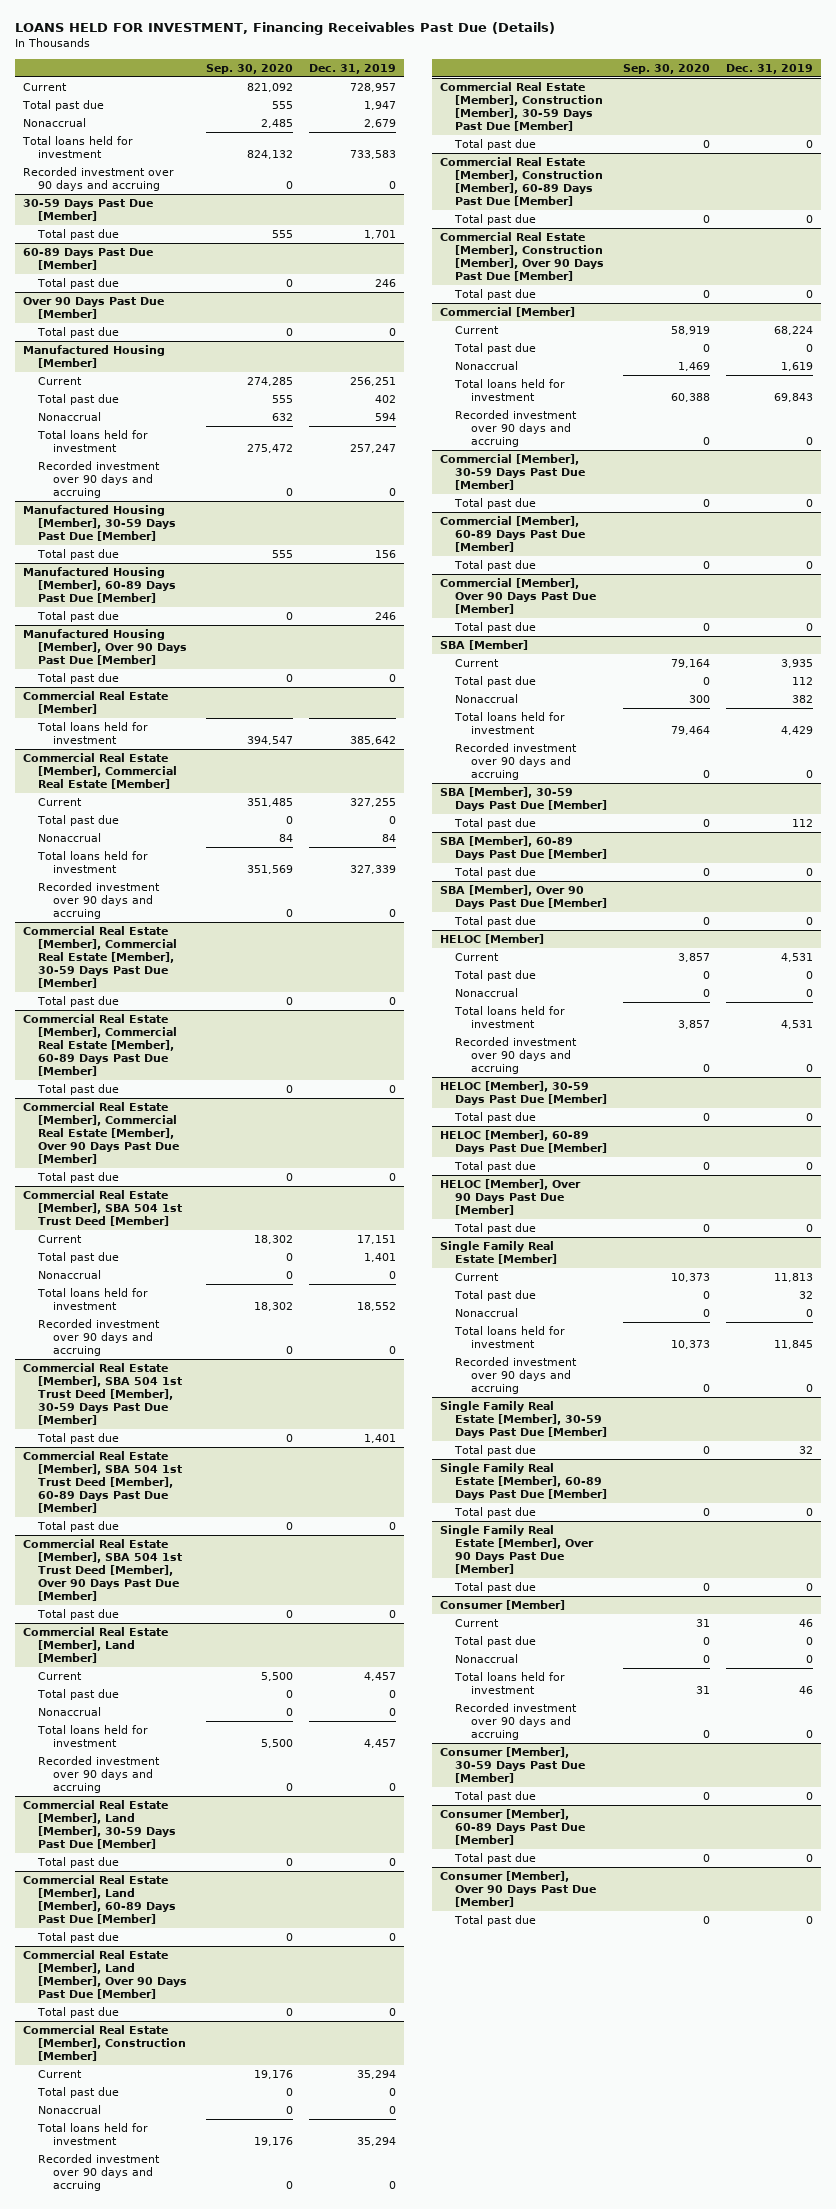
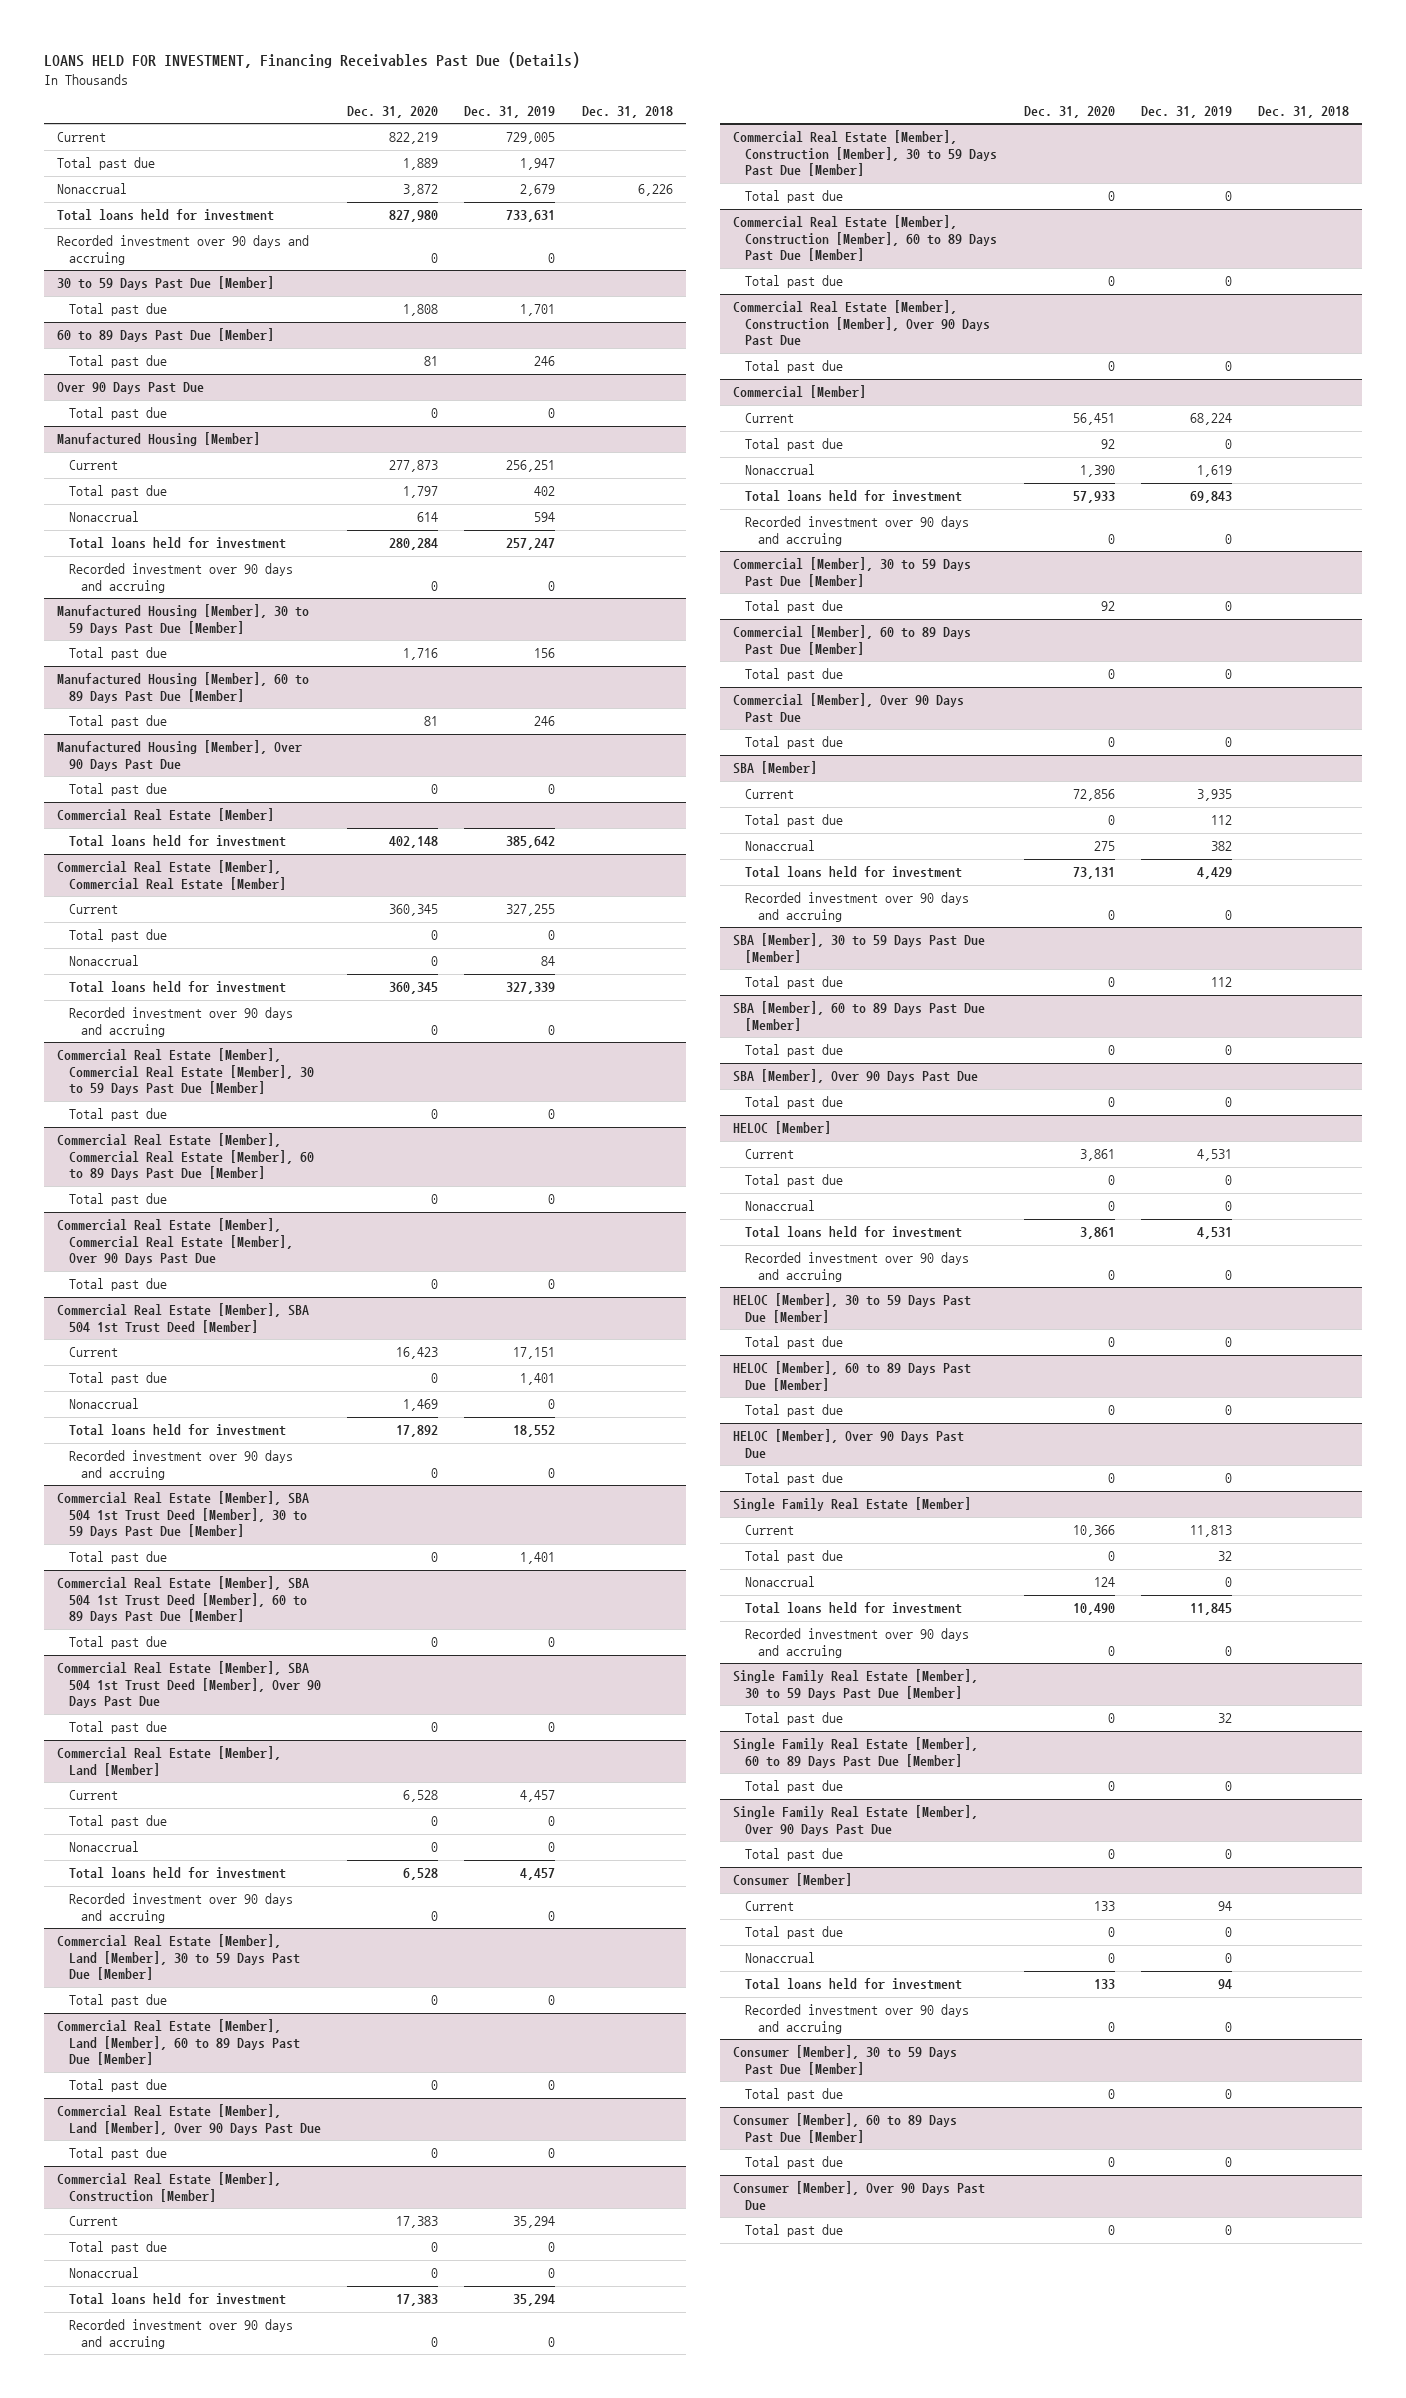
- | Sep. 30, 2020 | Dec. 31, 2019
+ | Dec. 31, 2020 | Dec. 31, 2019 | Dec. 31, 2018
- Current | 821,092 | 728,957
+ Current | 822,219 | 729,005 |
- Total loans held for investment | 824,132 | 733,583
+ Total loans held for investment | 827,980 | 733,631 |
- 30-59 Days Past Due [Member]
+ 30 to 59 Days Past Due [Member]
- 60-89 Days Past Due [Member]
+ 60 to 89 Days Past Due [Member]
- Over 90 Days Past Due [Member]
+ Over 90 Days Past Due
- Manufactured Housing [Member], 30-59 Days Past Due [Member]
+ Manufactured Housing [Member], 30 to 59 Days Past Due [Member]
- Manufactured Housing [Member], 60-89 Days Past Due [Member]
+ Manufactured Housing [Member], 60 to 89 Days Past Due [Member]
- Manufactured Housing [Member], Over 90 Days Past Due [Member]
+ Manufactured Housing [Member], Over 90 Days Past Due
- Commercial Real Estate [Member], Commercial Real Estate [Member], 30-59 Days Past Due [Member]
+ Commercial Real Estate [Member], Commercial Real Estate [Member], 30 to 59 Days Past Due [Member]
- Commercial Real Estate [Member], Commercial Real Estate [Member], 60-89 Days Past Due [Member]
+ Commercial Real Estate [Member], Commercial Real Estate [Member], 60 to 89 Days Past Due [Member]
- Commercial Real Estate [Member], Commercial Real Estate [Member], Over 90 Days Past Due [Member]
+ Commercial Real Estate [Member], Commercial Real Estate [Member], Over 90 Days Past Due
- Commercial Real Estate [Member], SBA 504 1st Trust Deed [Member], 30-59 Days Past Due [Member]
+ Commercial Real Estate [Member], SBA 504 1st Trust Deed [Member], 30 to 59 Days Past Due [Member]
- Commercial Real Estate [Member], SBA 504 1st Trust Deed [Member], 60-89 Days Past Due [Member]
+ Commercial Real Estate [Member], SBA 504 1st Trust Deed [Member], 60 to 89 Days Past Due [Member]
- Commercial Real Estate [Member], SBA 504 1st Trust Deed [Member], Over 90 Days Past Due [Member]
+ Commercial Real Estate [Member], SBA 504 1st Trust Deed [Member], Over 90 Days Past Due
- Commercial Real Estate [Member], Land [Member], 30-59 Days Past Due [Member]
+ Commercial Real Estate [Member], Land [Member], 30 to 59 Days Past Due [Member]
- Commercial Real Estate [Member], Land [Member], 60-89 Days Past Due [Member]
+ Commercial Real Estate [Member], Land [Member], 60 to 89 Days Past Due [Member]
- Commercial Real Estate [Member], Land [Member], Over 90 Days Past Due [Member]
+ Commercial Real Estate [Member], Land [Member], Over 90 Days Past Due
- Commercial Real Estate [Member], Construction [Member], 30-59 Days Past Due [Member]
+ Commercial Real Estate [Member], Construction [Member], 30 to 59 Days Past Due [Member]
- Commercial Real Estate [Member], Construction [Member], 60-89 Days Past Due [Member]
+ Commercial Real Estate [Member], Construction [Member], 60 to 89 Days Past Due [Member]
- Commercial Real Estate [Member], Construction [Member], Over 90 Days Past Due [Member]
+ Commercial Real Estate [Member], Construction [Member], Over 90 Days Past Due
- Commercial [Member], 30-59 Days Past Due [Member]
+ Commercial [Member], 30 to 59 Days Past Due [Member]
- Commercial [Member], 60-89 Days Past Due [Member]
+ Commercial [Member], 60 to 89 Days Past Due [Member]
- Commercial [Member], Over 90 Days Past Due [Member]
+ Commercial [Member], Over 90 Days Past Due
- SBA [Member], 30-59 Days Past Due [Member]
+ SBA [Member], 30 to 59 Days Past Due [Member]
- SBA [Member], 60-89 Days Past Due [Member]
+ SBA [Member], 60 to 89 Days Past Due [Member]
- SBA [Member], Over 90 Days Past Due [Member]
+ SBA [Member], Over 90 Days Past Due
- HELOC [Member], 30-59 Days Past Due [Member]
+ HELOC [Member], 30 to 59 Days Past Due [Member]
- HELOC [Member], 60-89 Days Past Due [Member]
+ HELOC [Member], 60 to 89 Days Past Due [Member]
- HELOC [Member], Over 90 Days Past Due [Member]
+ HELOC [Member], Over 90 Days Past Due
- Single Family Real Estate [Member], 30-59 Days Past Due [Member]
+ Single Family Real Estate [Member], 30 to 59 Days Past Due [Member]
- Single Family Real Estate [Member], 60-89 Days Past Due [Member]
+ Single Family Real Estate [Member], 60 to 89 Days Past Due [Member]
- Single Family Real Estate [Member], Over 90 Days Past Due [Member]
+ Single Family Real Estate [Member], Over 90 Days Past Due
@ Consumer [Member]
- Current | 31 | 46
+ Current | 133 | 94 |
- Total loans held for investment | 31 | 46
+ Total loans held for investment | 133 | 94 |
- Consumer [Member], 30-59 Days Past Due [Member]
+ Consumer [Member], 30 to 59 Days Past Due [Member]
- Consumer [Member], 60-89 Days Past Due [Member]
+ Consumer [Member], 60 to 89 Days Past Due [Member]
- Consumer [Member], Over 90 Days Past Due [Member]
+ Consumer [Member], Over 90 Days Past Due

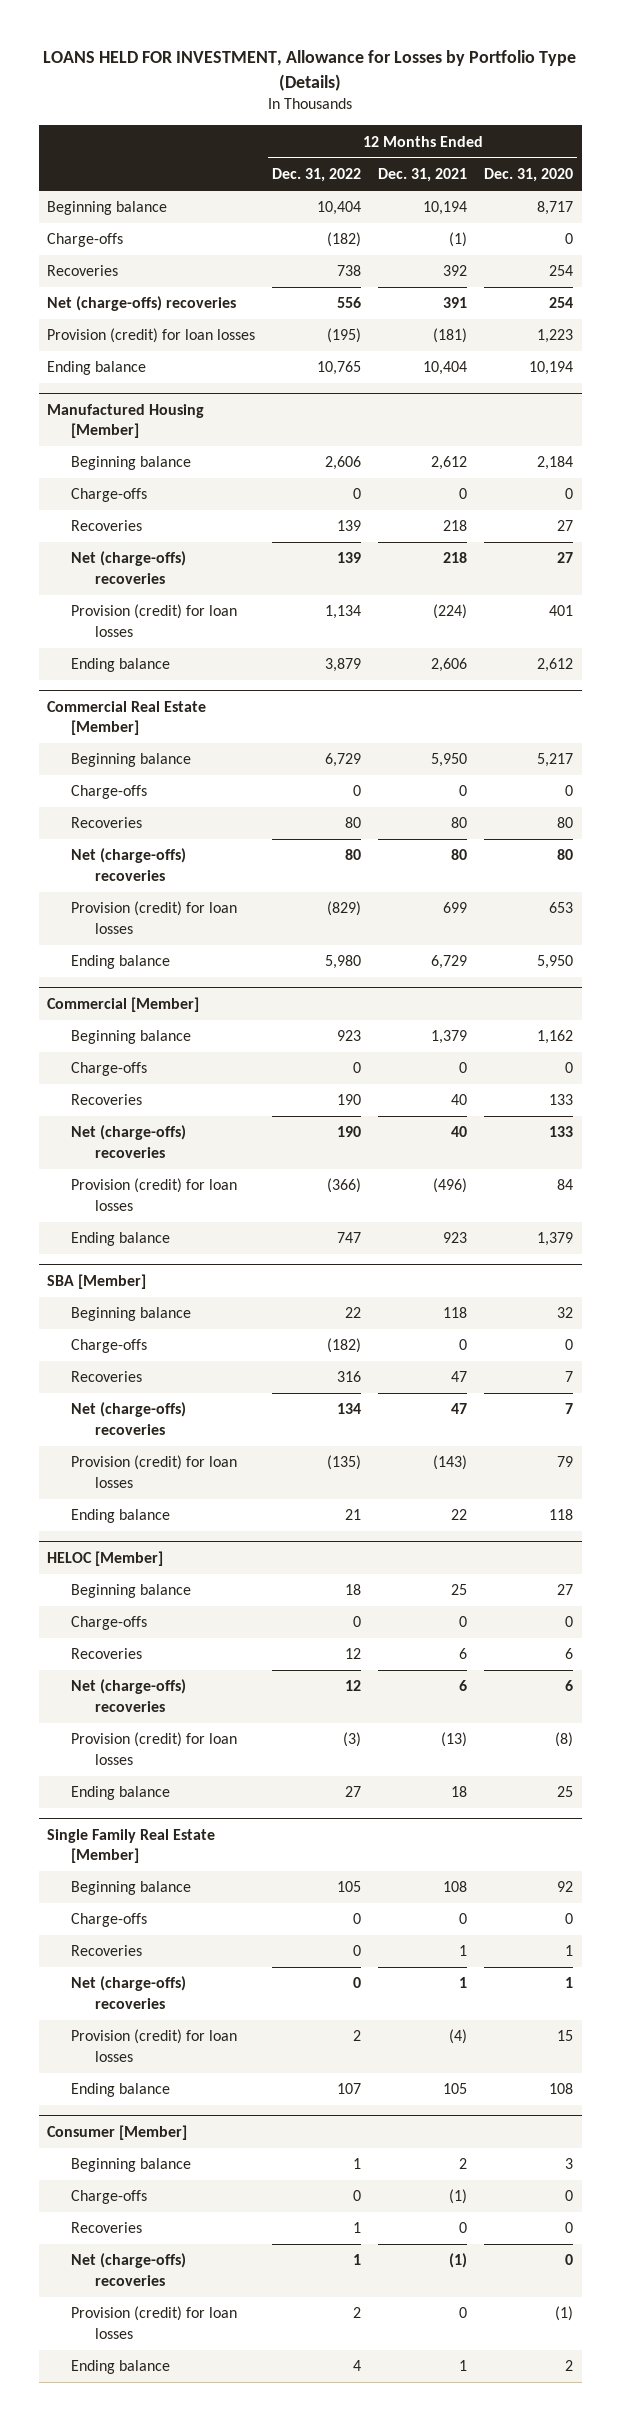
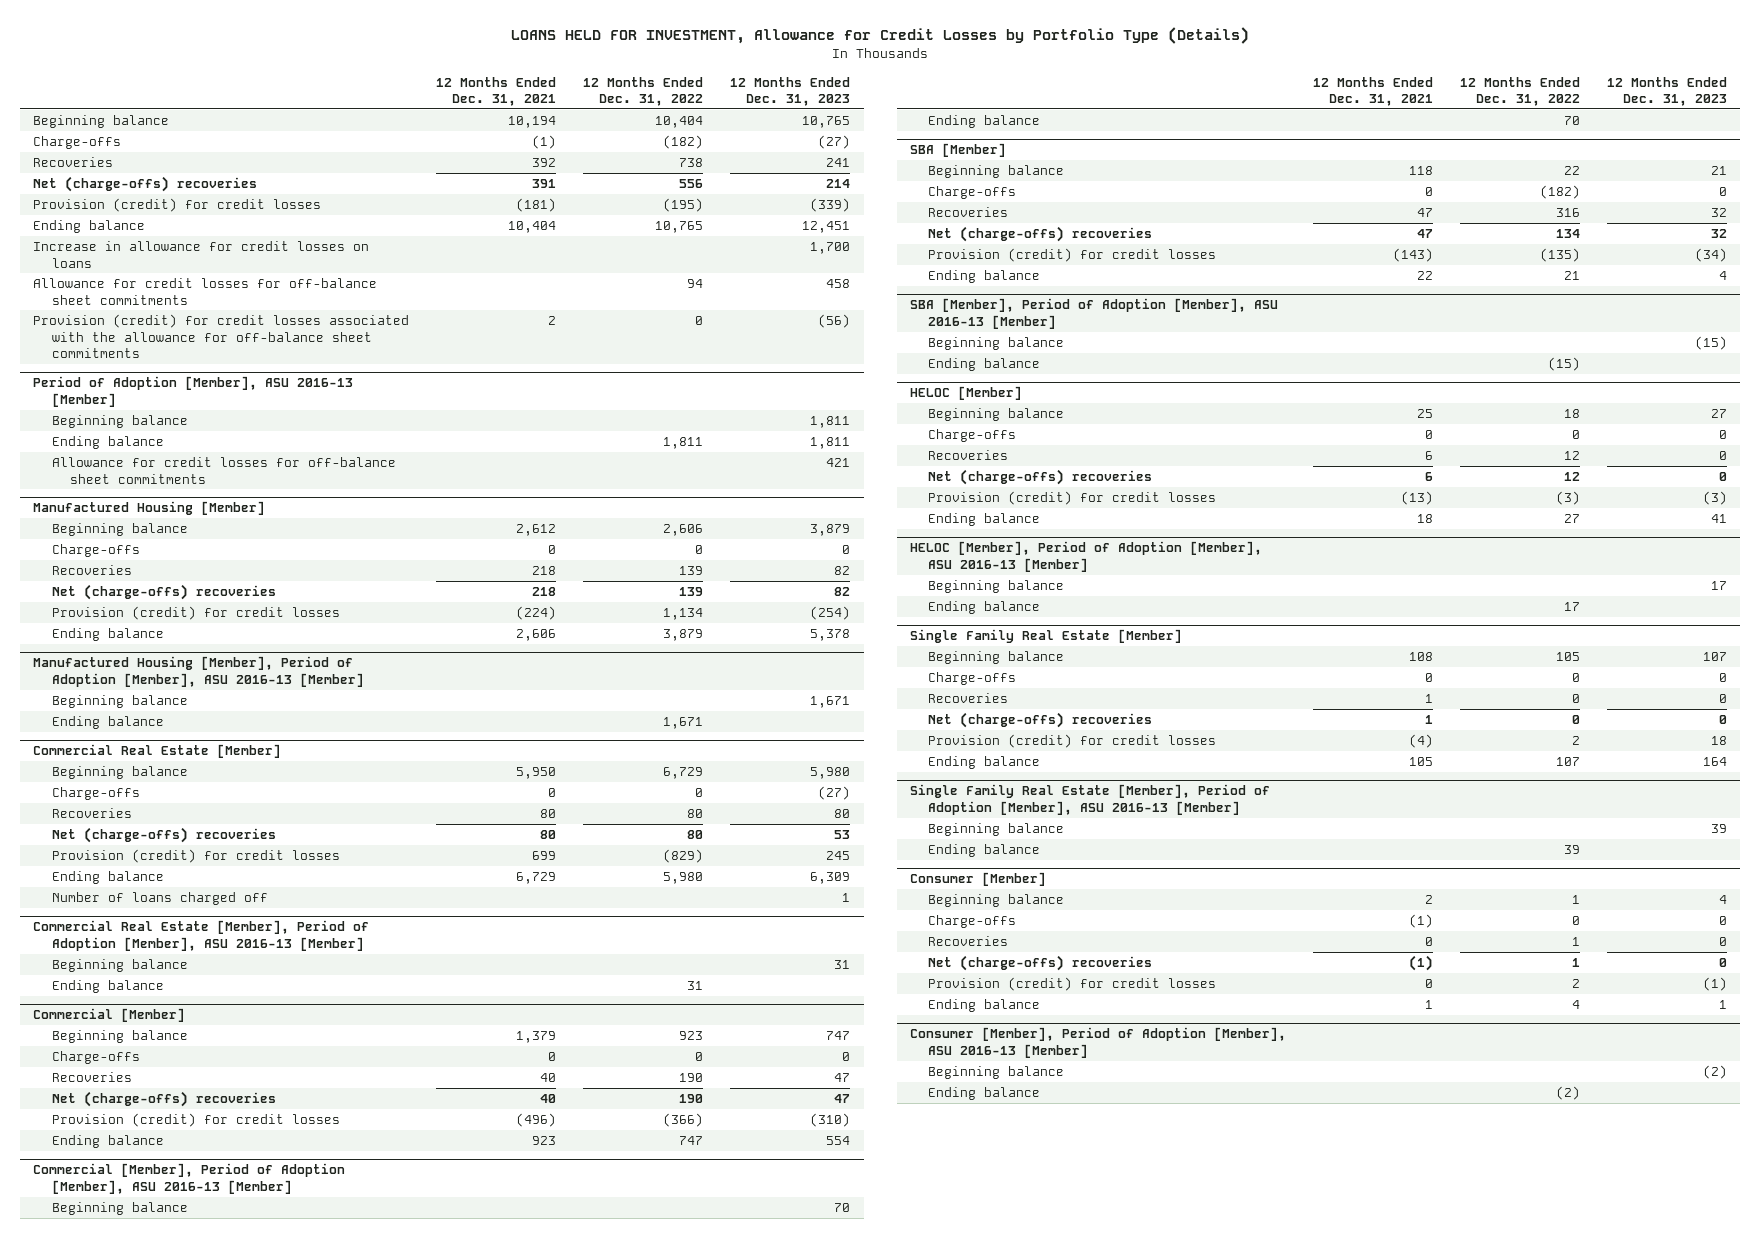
- LOANS HELD FOR INVESTMENT, Allowance for Losses by Portfolio Type (Details)
+ LOANS HELD FOR INVESTMENT, Allowance for Credit Losses by Portfolio Type (Details)
- | 12 Months Ended Dec. 31, 2022 | 12 Months Ended Dec. 31, 2021 | 12 Months Ended Dec. 31, 2020
+ | 12 Months Ended Dec. 31, 2021 | 12 Months Ended Dec. 31, 2022 | 12 Months Ended Dec. 31, 2023
- Provision (credit) for loan losses | (195) | (181) | 1,223
+ Provision (credit) for credit losses | (181) | (195) | (339)
+ Increase in allowance for credit losses on loans | | | 1,700
+ Allowance for credit losses for off-balance sheet commitments | | 94 | 458
+ Provision (credit) for credit losses associated with the allowance for off-balance sheet commitments | 2 | 0 | (56)
+ Period of Adoption [Member], ASU 2016-13 [Member]
+ Beginning balance | | | 1,811
+ Ending balance | | 1,811 | 1,811
+ Allowance for credit losses for off-balance sheet commitments | | | 421
@ Manufactured Housing [Member]
- Provision (credit) for loan losses | 1,134 | (224) | 401
+ Provision (credit) for credit losses | (224) | 1,134 | (254)
+ Manufactured Housing [Member], Period of Adoption [Member], ASU 2016-13 [Member]
+ Beginning balance | | | 1,671
+ Ending balance | | 1,671 |
@ Commercial Real Estate [Member]
- Provision (credit) for loan losses | (829) | 699 | 653
+ Provision (credit) for credit losses | 699 | (829) | 245
+ Number of loans charged off | | | 1
+ Commercial Real Estate [Member], Period of Adoption [Member], ASU 2016-13 [Member]
+ Beginning balance | | | 31
+ Ending balance | | 31 |
@ Commercial [Member]
- Provision (credit) for loan losses | (366) | (496) | 84
+ Provision (credit) for credit losses | (496) | (366) | (310)
+ Commercial [Member], Period of Adoption [Member], ASU 2016-13 [Member]
+ Beginning balance | | | 70
+ Ending balance | | 70 |
@ SBA [Member]
- Provision (credit) for loan losses | (135) | (143) | 79
+ Provision (credit) for credit losses | (143) | (135) | (34)
+ SBA [Member], Period of Adoption [Member], ASU 2016-13 [Member]
+ Beginning balance | | | (15)
+ Ending balance | | (15) |
@ HELOC [Member]
- Provision (credit) for loan losses | (3) | (13) | (8)
+ Provision (credit) for credit losses | (13) | (3) | (3)
+ HELOC [Member], Period of Adoption [Member], ASU 2016-13 [Member]
+ Beginning balance | | | 17
+ Ending balance | | 17 |
@ Single Family Real Estate [Member]
- Provision (credit) for loan losses | 2 | (4) | 15
+ Provision (credit) for credit losses | (4) | 2 | 18
+ Single Family Real Estate [Member], Period of Adoption [Member], ASU 2016-13 [Member]
+ Beginning balance | | | 39
+ Ending balance | | 39 |
@ Consumer [Member]
- Provision (credit) for loan losses | 2 | 0 | (1)
+ Provision (credit) for credit losses | 0 | 2 | (1)
+ Consumer [Member], Period of Adoption [Member], ASU 2016-13 [Member]
+ Beginning balance | | | (2)
+ Ending balance | | (2) |

